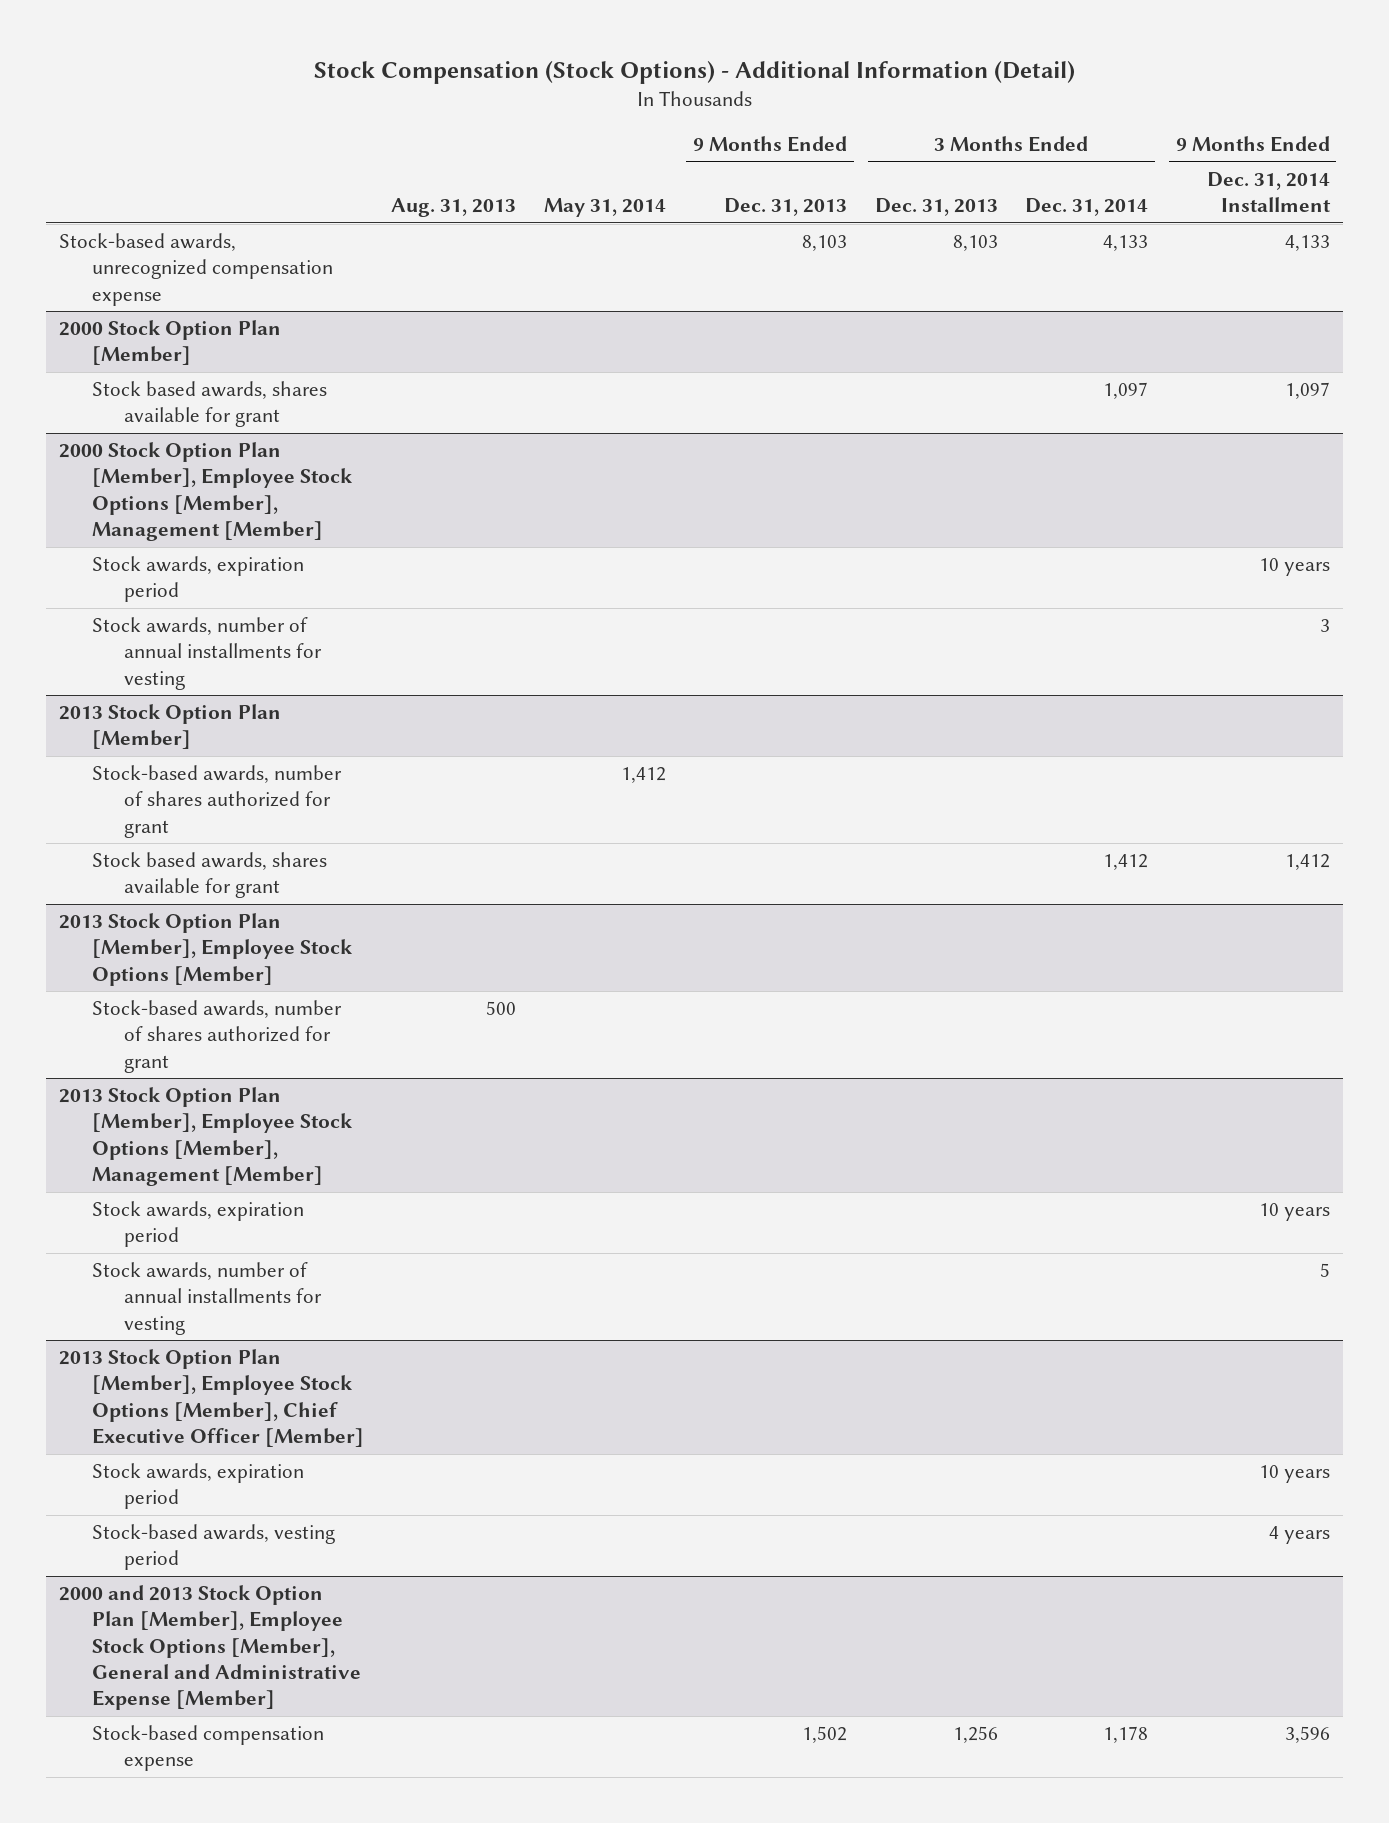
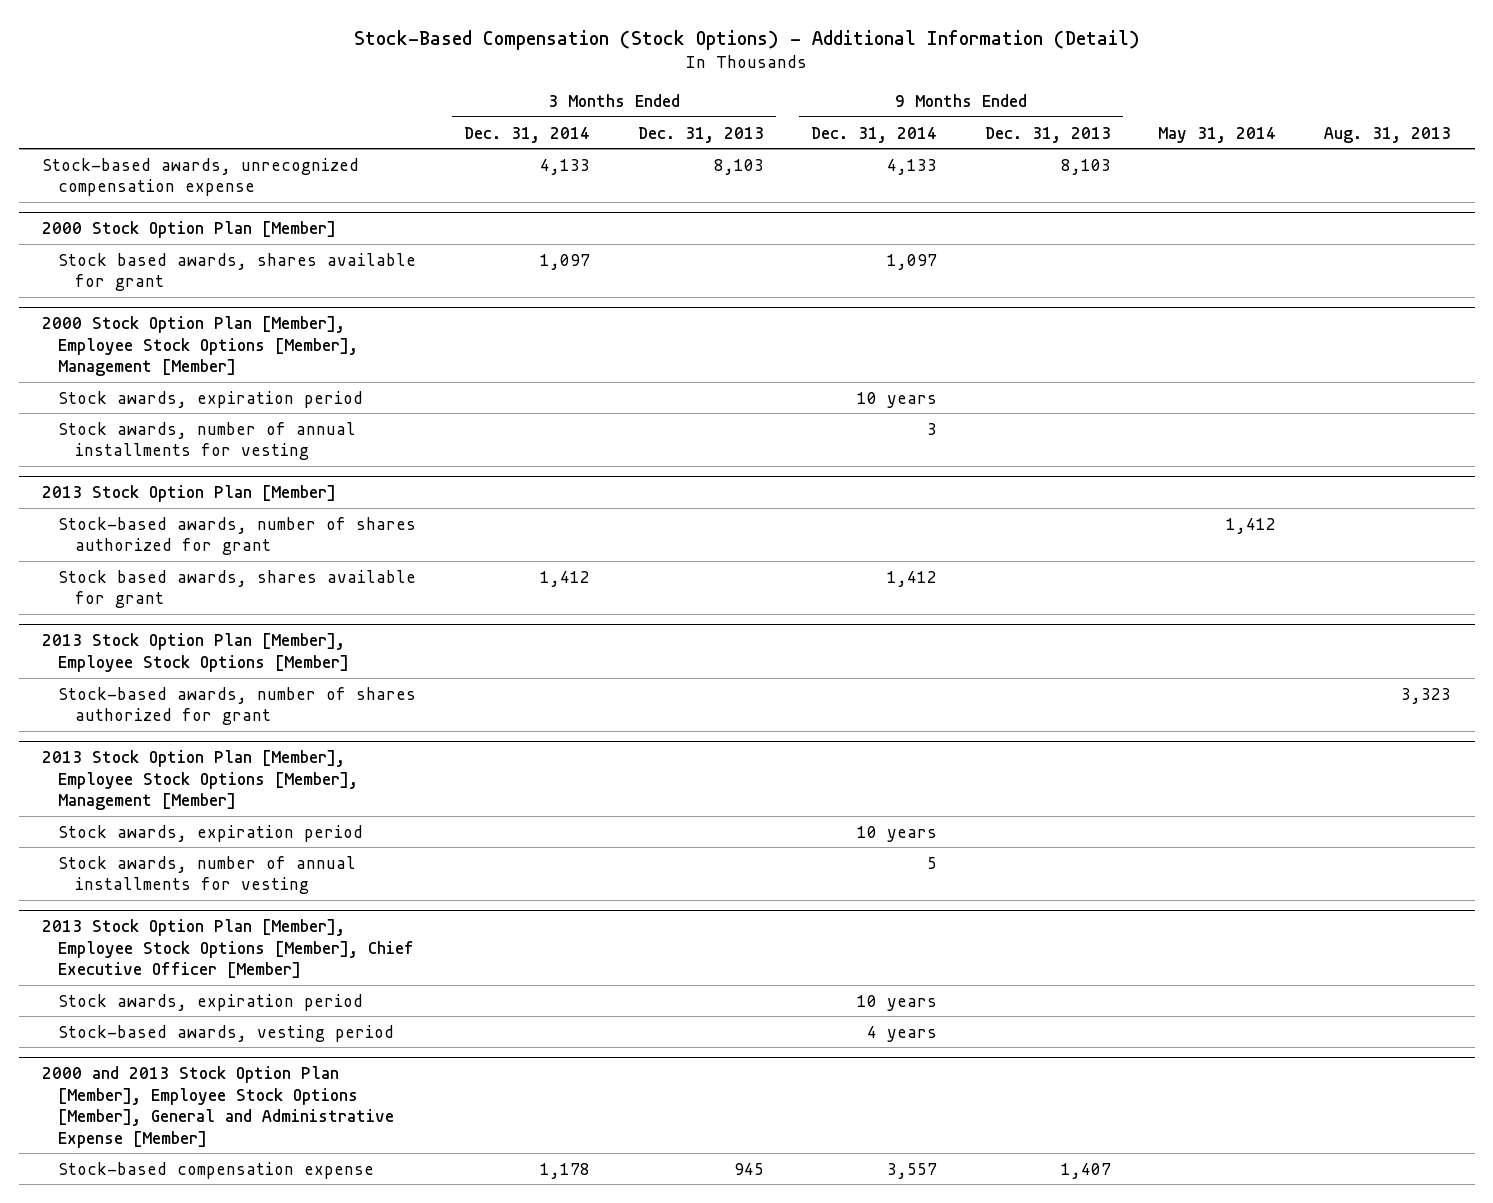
- Stock Compensation (Stock Options) - Additional Information (Detail)
+ Stock-Based Compensation (Stock Options) - Additional Information (Detail)
- | Aug. 31, 2013 | May 31, 2014 | 9 Months Ended Dec. 31, 2013 | 3 Months Ended Dec. 31, 2013 | 3 Months Ended Dec. 31, 2014 | 9 Months Ended Dec. 31, 2014 Installment
+ | 3 Months Ended Dec. 31, 2014 | 3 Months Ended Dec. 31, 2013 | 9 Months Ended Dec. 31, 2014 | 9 Months Ended Dec. 31, 2013 | May 31, 2014 | Aug. 31, 2013
@ 2013 Stock Option Plan [Member], Employee Stock Options [Member]
- Stock-based awards, number of shares authorized for grant | 500 | | | | |
+ Stock-based awards, number of shares authorized for grant | | | | | | 3,323
@ 2000 and 2013 Stock Option Plan [Member], Employee Stock Options [Member], General and Administrative Expense [Member]
- Stock-based compensation expense | | | 1,502 | 1,256 | 1,178 | 3,596
+ Stock-based compensation expense | 1,178 | 945 | 3,557 | 1,407 | |

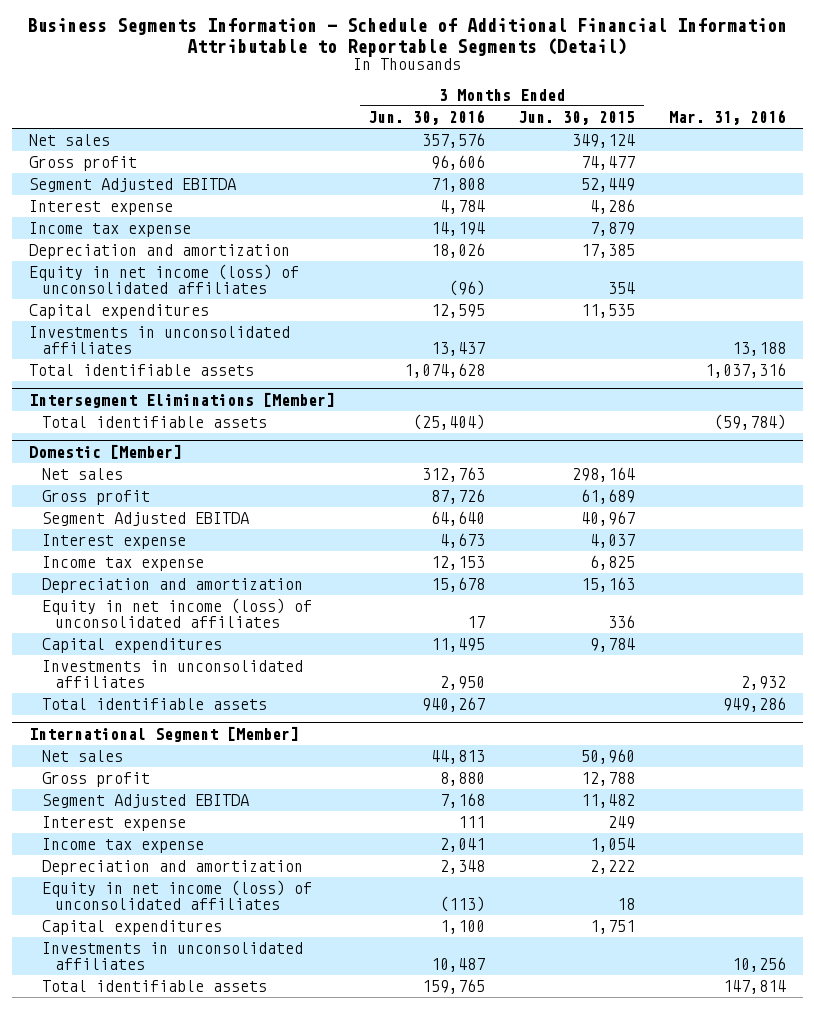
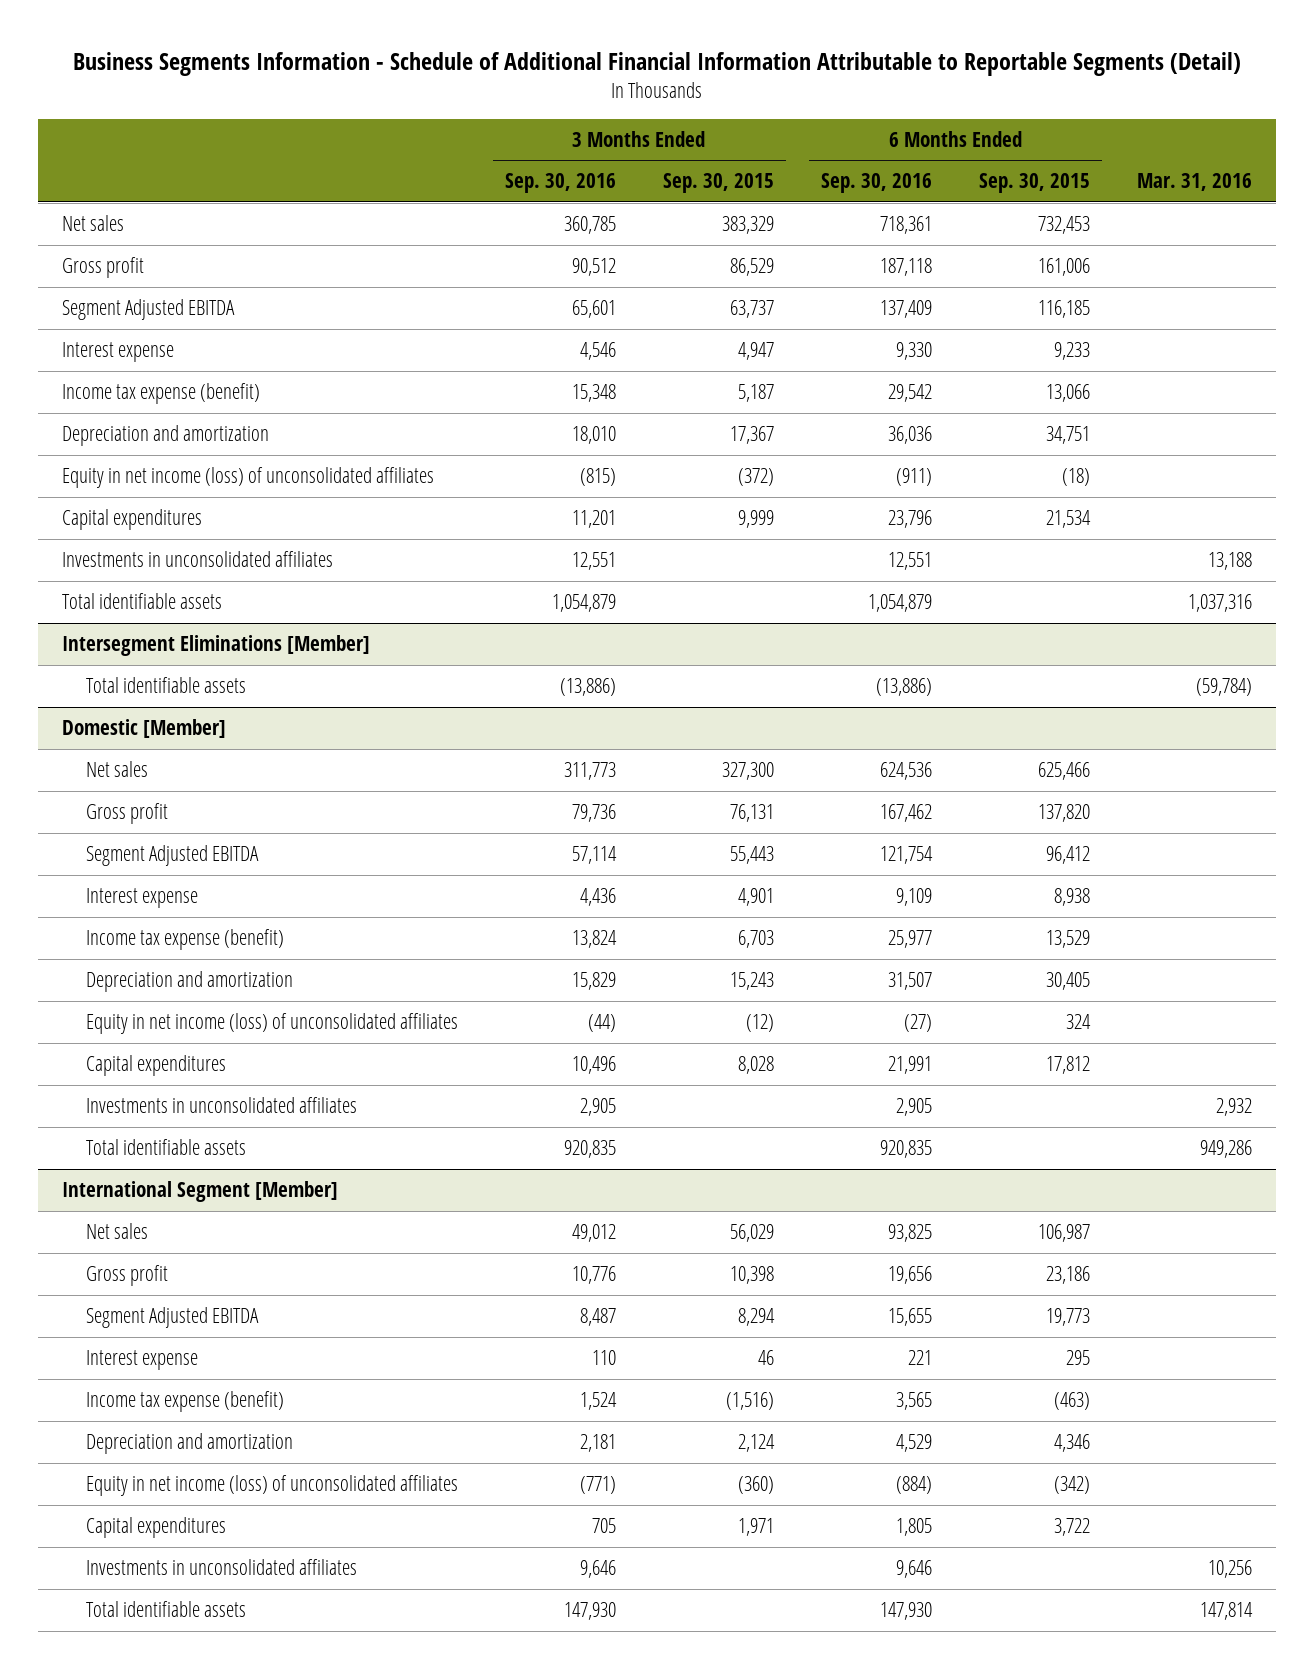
- | 3 Months Ended Jun. 30, 2016 | 3 Months Ended Jun. 30, 2015 | Mar. 31, 2016
+ | 3 Months Ended Sep. 30, 2016 | 3 Months Ended Sep. 30, 2015 | 6 Months Ended Sep. 30, 2016 | 6 Months Ended Sep. 30, 2015 | Mar. 31, 2016
- Income tax expense | 14,194 | 7,879 |
+ Income tax expense (benefit) | 15,348 | 5,187 | 29,542 | 13,066 |
@ Domestic [Member]
- Income tax expense | 12,153 | 6,825 |
+ Income tax expense (benefit) | 13,824 | 6,703 | 25,977 | 13,529 |
@ International Segment [Member]
- Income tax expense | 2,041 | 1,054 |
+ Income tax expense (benefit) | 1,524 | (1,516) | 3,565 | (463) |

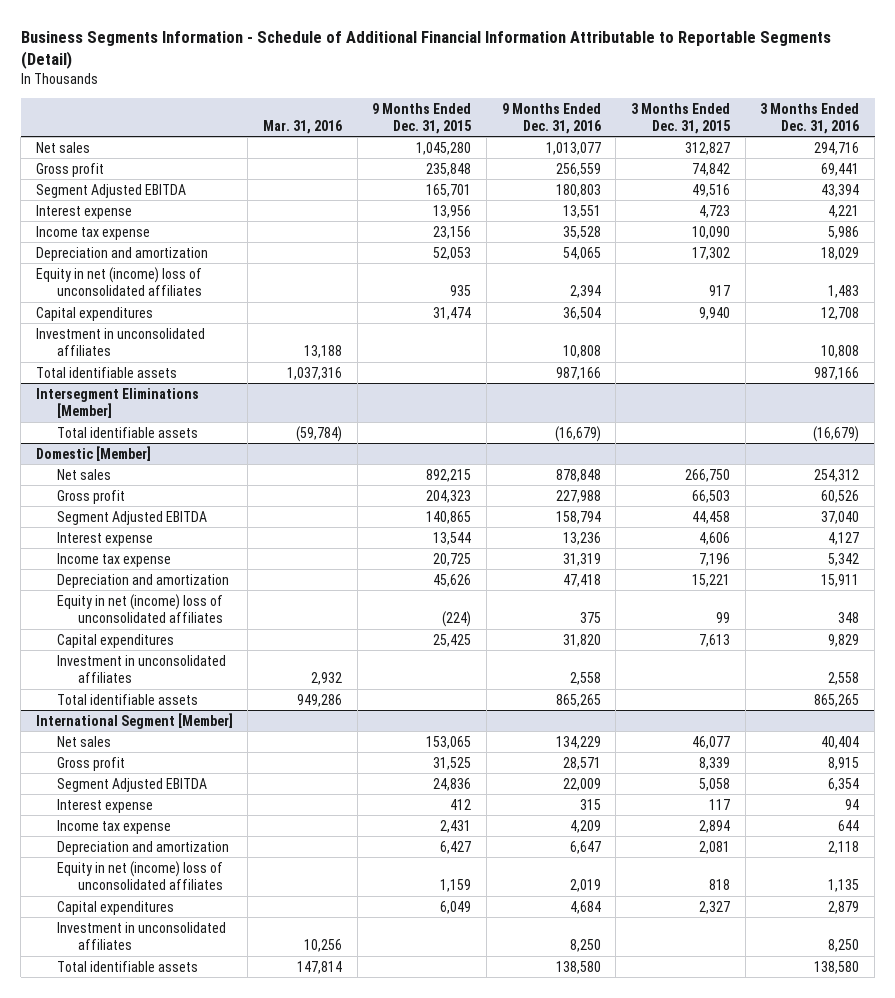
- | 3 Months Ended Sep. 30, 2016 | 3 Months Ended Sep. 30, 2015 | 6 Months Ended Sep. 30, 2016 | 6 Months Ended Sep. 30, 2015 | Mar. 31, 2016
+ | Mar. 31, 2016 | 9 Months Ended Dec. 31, 2015 | 9 Months Ended Dec. 31, 2016 | 3 Months Ended Dec. 31, 2015 | 3 Months Ended Dec. 31, 2016
- Income tax expense (benefit) | 15,348 | 5,187 | 29,542 | 13,066 |
+ Income tax expense | | 23,156 | 35,528 | 10,090 | 5,986
- Equity in net income (loss) of unconsolidated affiliates | (815) | (372) | (911) | (18) |
+ Equity in net (income) loss of unconsolidated affiliates | | 935 | 2,394 | 917 | 1,483
- Investments in unconsolidated affiliates | 12,551 | | 12,551 | | 13,188
+ Investment in unconsolidated affiliates | 13,188 | | 10,808 | | 10,808
@ Domestic [Member]
- Income tax expense (benefit) | 13,824 | 6,703 | 25,977 | 13,529 |
+ Income tax expense | | 20,725 | 31,319 | 7,196 | 5,342
- Equity in net income (loss) of unconsolidated affiliates | (44) | (12) | (27) | 324 |
+ Equity in net (income) loss of unconsolidated affiliates | | (224) | 375 | 99 | 348
- Investments in unconsolidated affiliates | 2,905 | | 2,905 | | 2,932
+ Investment in unconsolidated affiliates | 2,932 | | 2,558 | | 2,558
@ International Segment [Member]
- Income tax expense (benefit) | 1,524 | (1,516) | 3,565 | (463) |
+ Income tax expense | | 2,431 | 4,209 | 2,894 | 644
- Equity in net income (loss) of unconsolidated affiliates | (771) | (360) | (884) | (342) |
+ Equity in net (income) loss of unconsolidated affiliates | | 1,159 | 2,019 | 818 | 1,135
- Investments in unconsolidated affiliates | 9,646 | | 9,646 | | 10,256
+ Investment in unconsolidated affiliates | 10,256 | | 8,250 | | 8,250

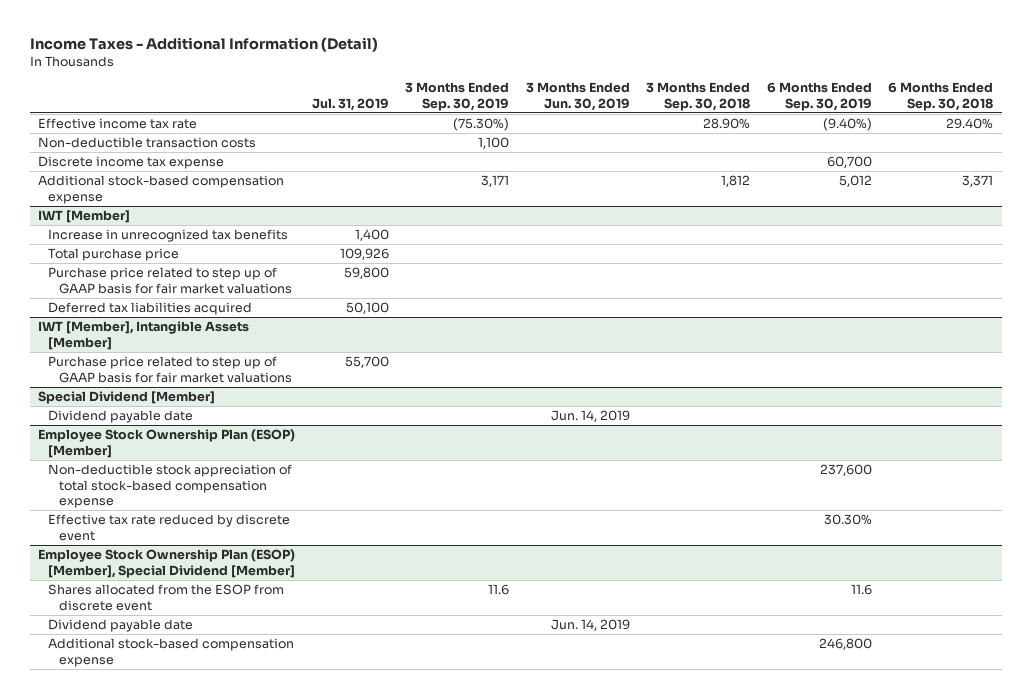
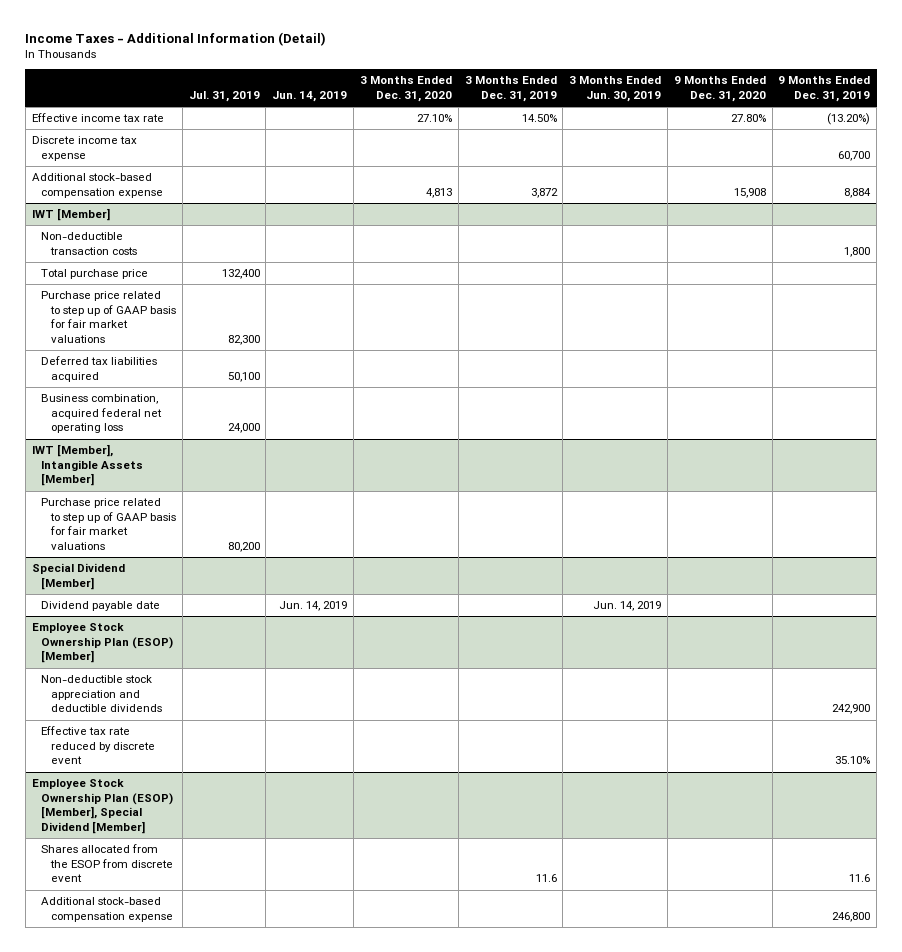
- | Jul. 31, 2019 | 3 Months Ended Sep. 30, 2019 | 3 Months Ended Jun. 30, 2019 | 3 Months Ended Sep. 30, 2018 | 6 Months Ended Sep. 30, 2019 | 6 Months Ended Sep. 30, 2018
+ | Jul. 31, 2019 | Jun. 14, 2019 | 3 Months Ended Dec. 31, 2020 | 3 Months Ended Dec. 31, 2019 | 3 Months Ended Jun. 30, 2019 | 9 Months Ended Dec. 31, 2020 | 9 Months Ended Dec. 31, 2019
- Non-deductible transaction costs | | 1,100 | | | |
@ IWT [Member]
- Increase in unrecognized tax benefits | 1,400 | | | | |
- Total purchase price | 109,926 | | | | |
- Purchase price related to step up of GAAP basis for fair market valuations | 59,800 | | | | |
+ Non-deductible transaction costs | | | | | | | 1,800
+ Total purchase price | 132,400 | | | | | |
+ Purchase price related to step up of GAAP basis for fair market valuations | 82,300 | | | | | |
+ Business combination, acquired federal net operating loss | 24,000 | | | | | |
@ IWT [Member], Intangible Assets [Member]
- Purchase price related to step up of GAAP basis for fair market valuations | 55,700 | | | | |
+ Purchase price related to step up of GAAP basis for fair market valuations | 80,200 | | | | | |
@ Employee Stock Ownership Plan (ESOP) [Member]
- Non-deductible stock appreciation of total stock-based compensation expense | | | | | 237,600 |
+ Non-deductible stock appreciation and deductible dividends | | | | | | | 242,900
@ Employee Stock Ownership Plan (ESOP) [Member], Special Dividend [Member]
- Dividend payable date | | | Jun. 14, 2019 | | |

